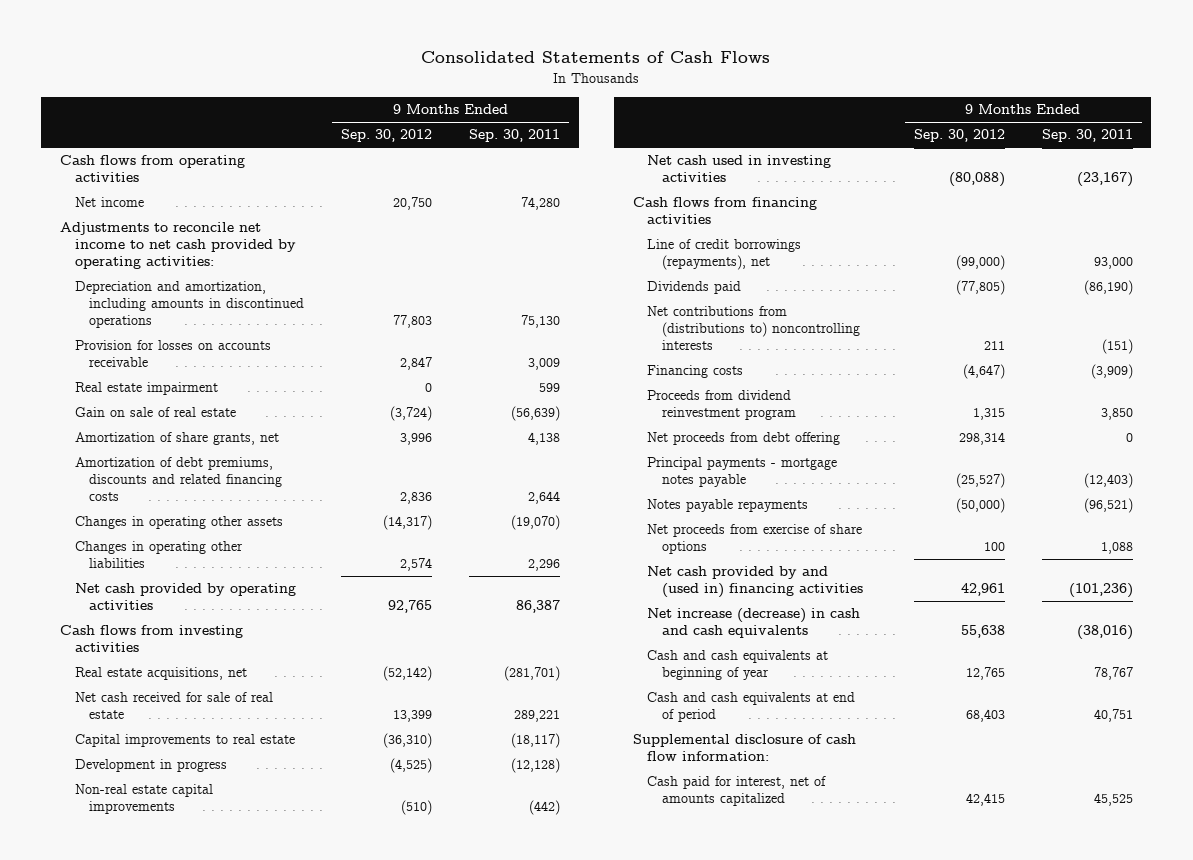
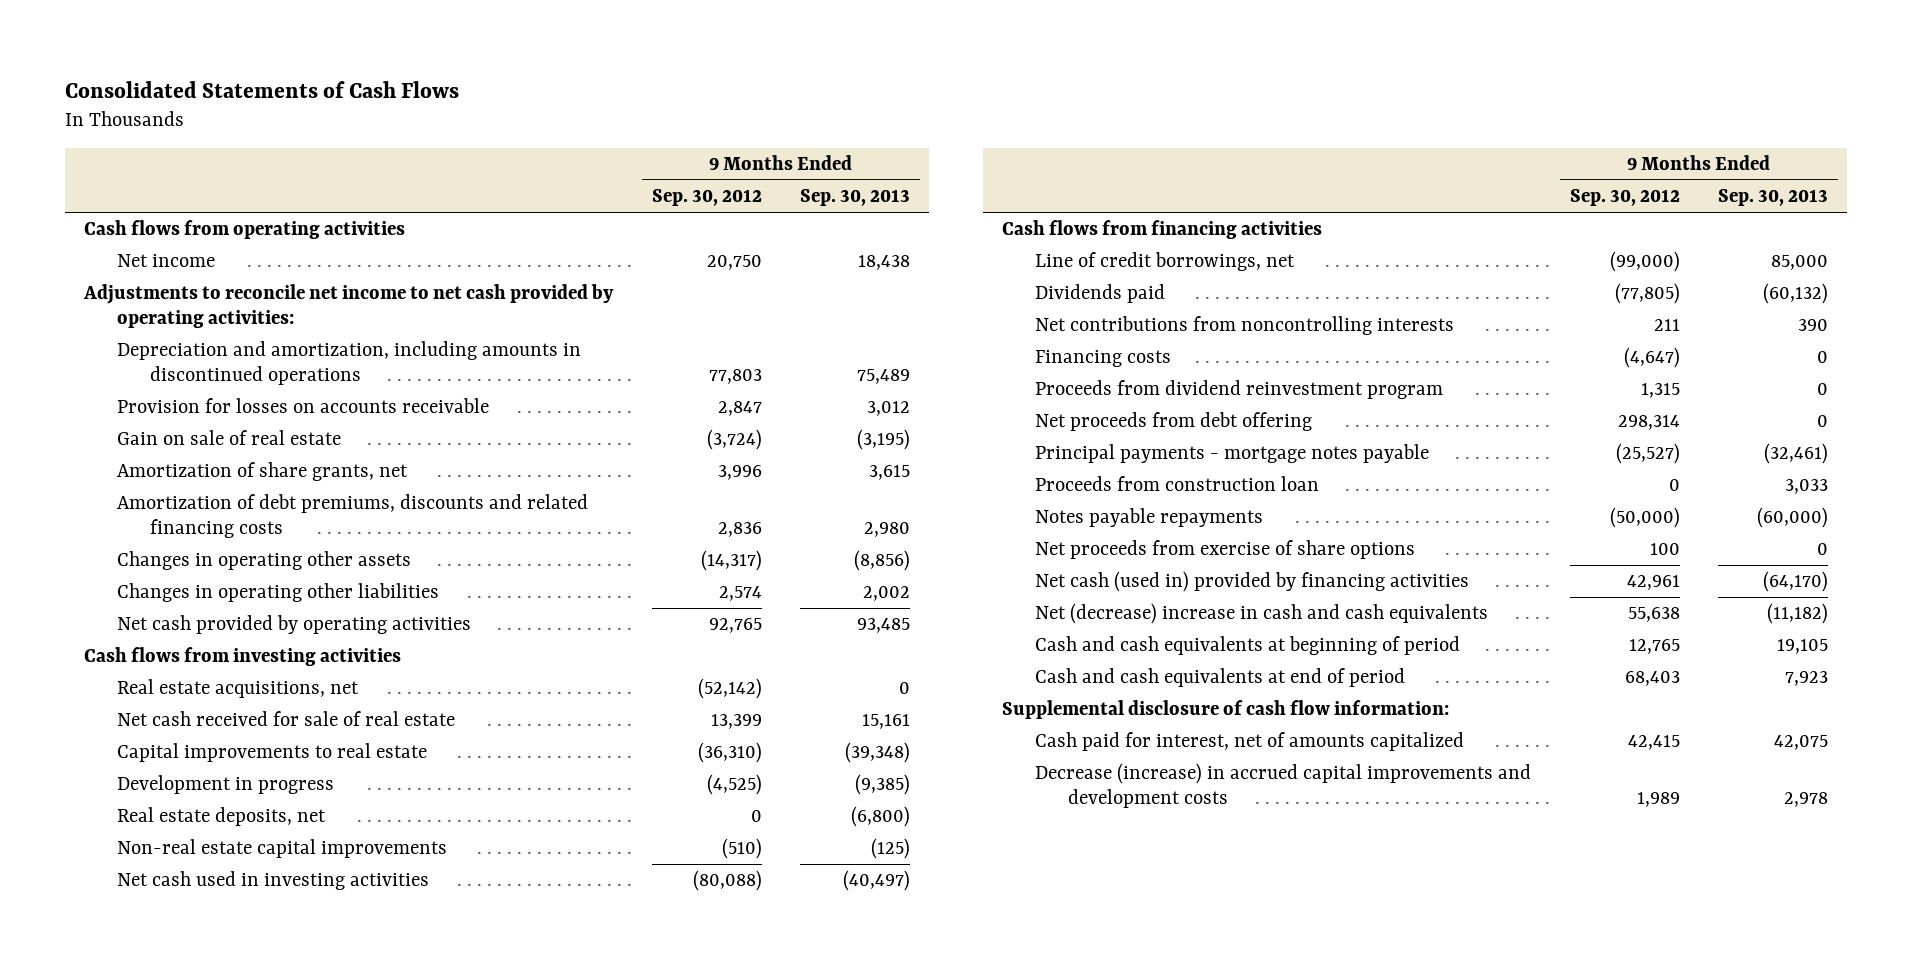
- | 9 Months Ended Sep. 30, 2012 | 9 Months Ended Sep. 30, 2011
+ | 9 Months Ended Sep. 30, 2012 | 9 Months Ended Sep. 30, 2013
- Real estate impairment | 0 | 599
+ Real estate deposits, net | 0 | (6,800)
- Line of credit borrowings (repayments), net | (99,000) | 93,000
+ Line of credit borrowings, net | (99,000) | 85,000
- Net contributions from (distributions to) noncontrolling interests | 211 | (151)
+ Net contributions from noncontrolling interests | 211 | 390
+ Proceeds from construction loan | 0 | 3,033
- Net cash provided by and (used in) financing activities | 42,961 | (101,236)
- Net increase (decrease) in cash and cash equivalents | 55,638 | (38,016)
- Cash and cash equivalents at beginning of year | 12,765 | 78,767
+ Net cash (used in) provided by financing activities | 42,961 | (64,170)
+ Net (decrease) increase in cash and cash equivalents | 55,638 | (11,182)
+ Cash and cash equivalents at beginning of period | 12,765 | 19,105
+ Decrease (increase) in accrued capital improvements and development costs | 1,989 | 2,978

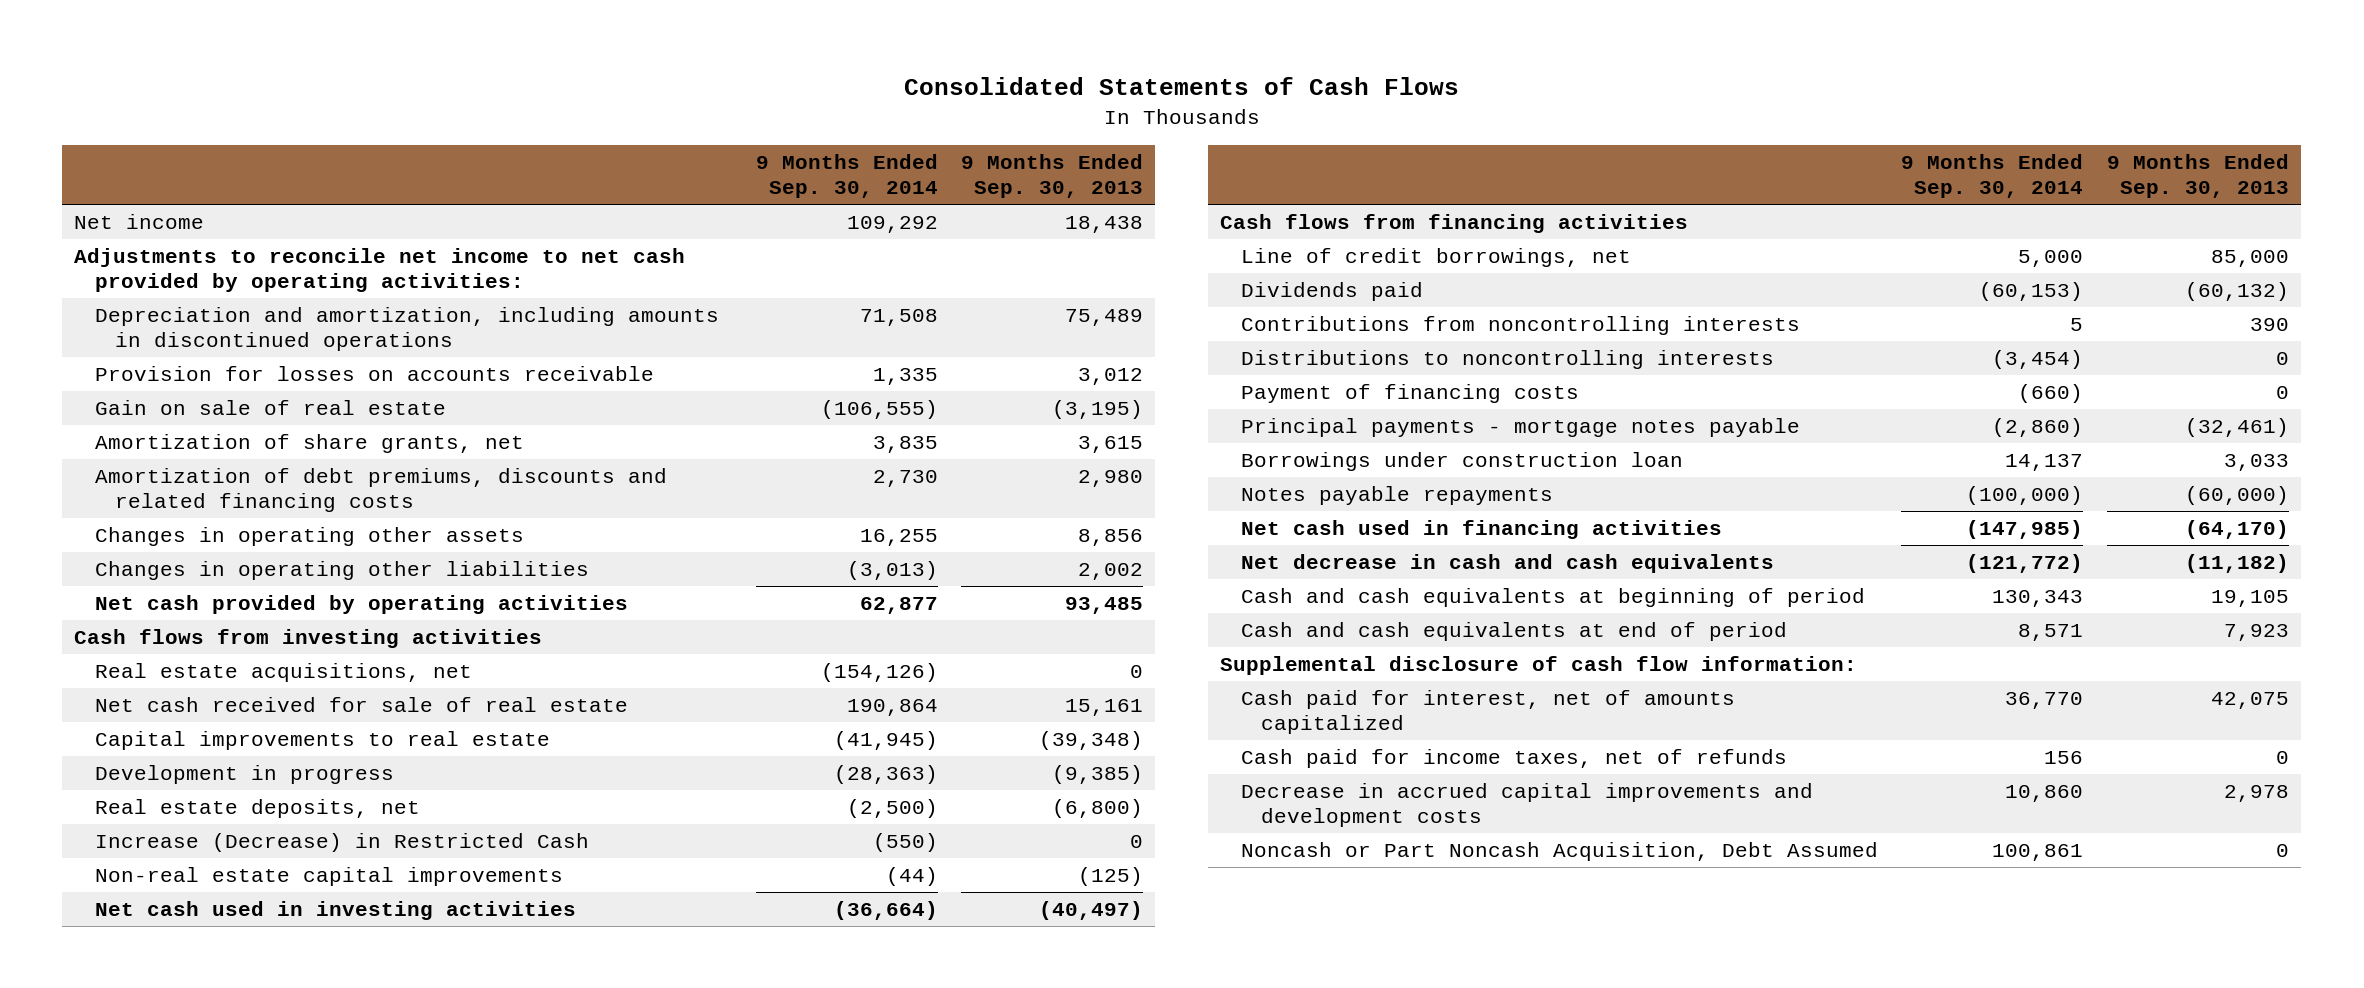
- | 9 Months Ended Sep. 30, 2012 | 9 Months Ended Sep. 30, 2013
+ | 9 Months Ended Sep. 30, 2014 | 9 Months Ended Sep. 30, 2013
- Cash flows from operating activities
- Changes in operating other assets | (14,317) | (8,856)
+ Changes in operating other assets | 16,255 | 8,856
+ Increase (Decrease) in Restricted Cash | (550) | 0
- Net contributions from noncontrolling interests | 211 | 390
- Financing costs | (4,647) | 0
- Proceeds from dividend reinvestment program | 1,315 | 0
- Net proceeds from debt offering | 298,314 | 0
+ Contributions from noncontrolling interests | 5 | 390
+ Distributions to noncontrolling interests | (3,454) | 0
+ Payment of financing costs | (660) | 0
- Proceeds from construction loan | 0 | 3,033
+ Borrowings under construction loan | 14,137 | 3,033
- Net proceeds from exercise of share options | 100 | 0
- Net cash (used in) provided by financing activities | 42,961 | (64,170)
- Net (decrease) increase in cash and cash equivalents | 55,638 | (11,182)
+ Net cash used in financing activities | (147,985) | (64,170)
+ Net decrease in cash and cash equivalents | (121,772) | (11,182)
- Decrease (increase) in accrued capital improvements and development costs | 1,989 | 2,978
+ Cash paid for income taxes, net of refunds | 156 | 0
+ Decrease in accrued capital improvements and development costs | 10,860 | 2,978
+ Noncash or Part Noncash Acquisition, Debt Assumed | 100,861 | 0

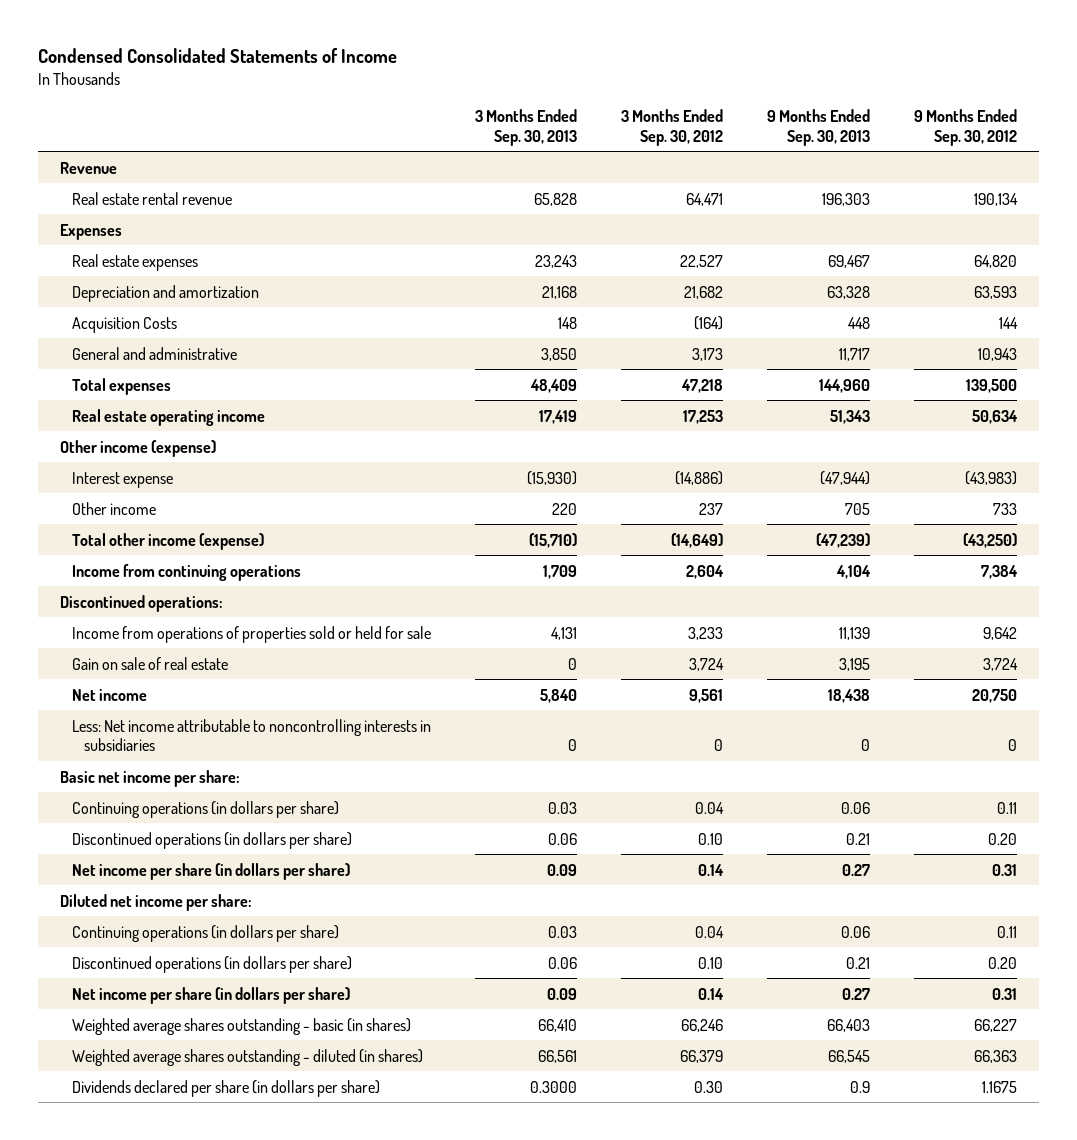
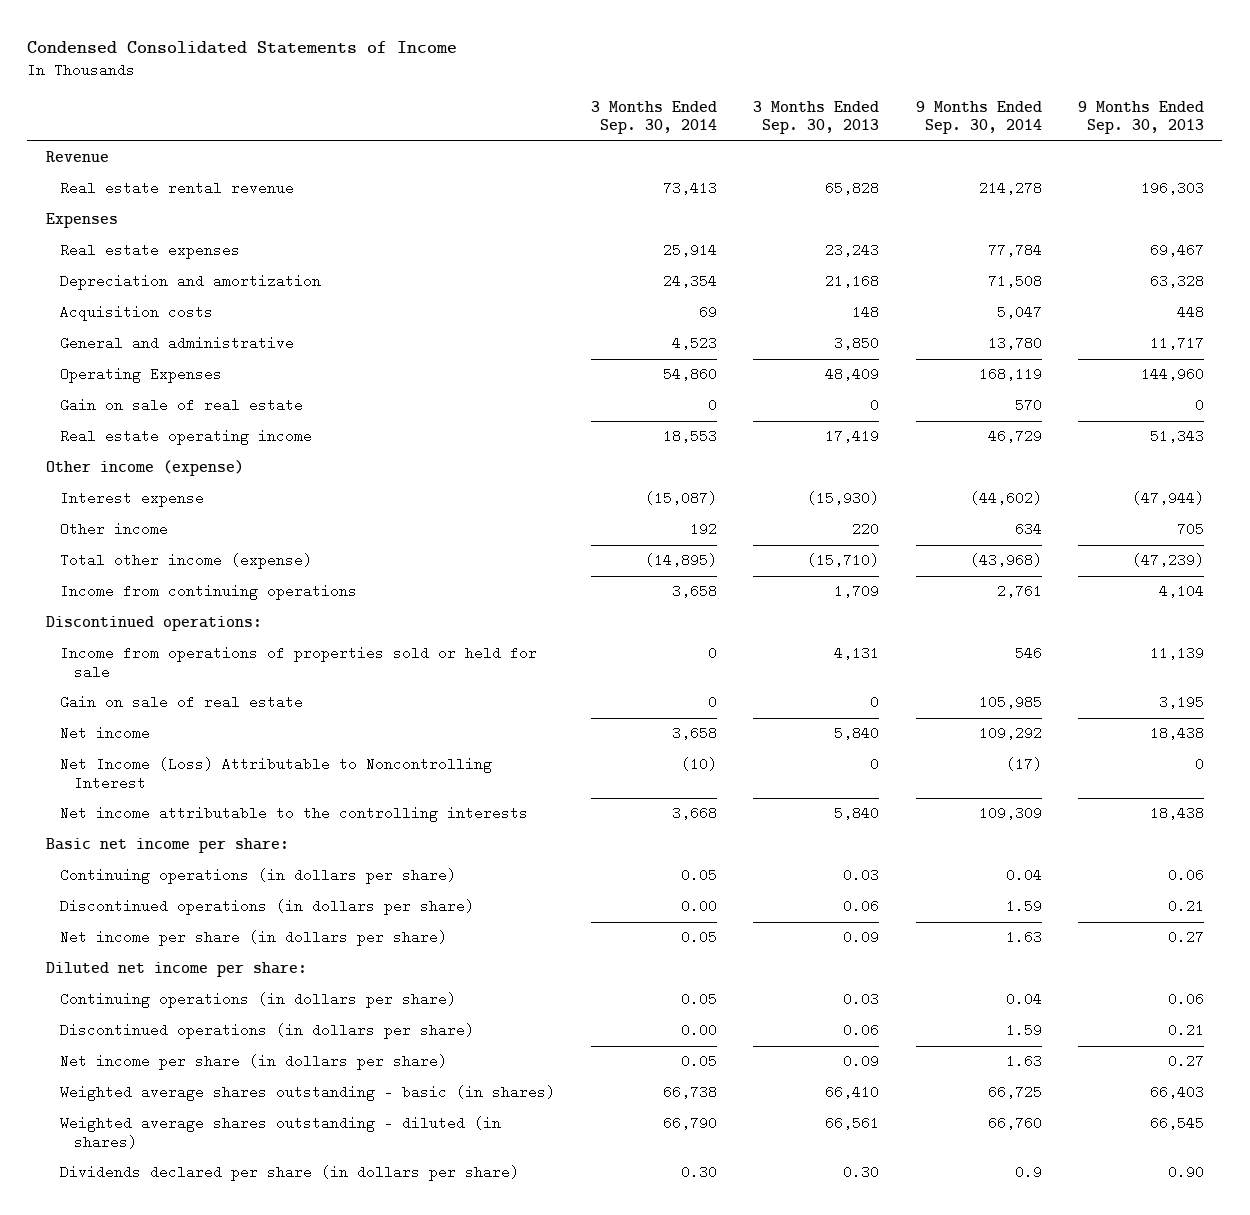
- | 3 Months Ended Sep. 30, 2013 | 3 Months Ended Sep. 30, 2012 | 9 Months Ended Sep. 30, 2013 | 9 Months Ended Sep. 30, 2012
+ | 3 Months Ended Sep. 30, 2014 | 3 Months Ended Sep. 30, 2013 | 9 Months Ended Sep. 30, 2014 | 9 Months Ended Sep. 30, 2013
- Acquisition Costs | 148 | (164) | 448 | 144
+ Acquisition costs | 69 | 148 | 5,047 | 448
- Total expenses | 48,409 | 47,218 | 144,960 | 139,500
+ Operating Expenses | 54,860 | 48,409 | 168,119 | 144,960
+ Gain on sale of real estate | 0 | 0 | 570 | 0
- Less: Net income attributable to noncontrolling interests in subsidiaries | 0 | 0 | 0 | 0
+ Net Income (Loss) Attributable to Noncontrolling Interest | (10) | 0 | (17) | 0
+ Net income attributable to the controlling interests | 3,668 | 5,840 | 109,309 | 18,438
- Dividends declared per share (in dollars per share) | 0.3000 | 0.30 | 0.9 | 1.1675
+ Dividends declared per share (in dollars per share) | 0.30 | 0.30 | 0.9 | 0.90

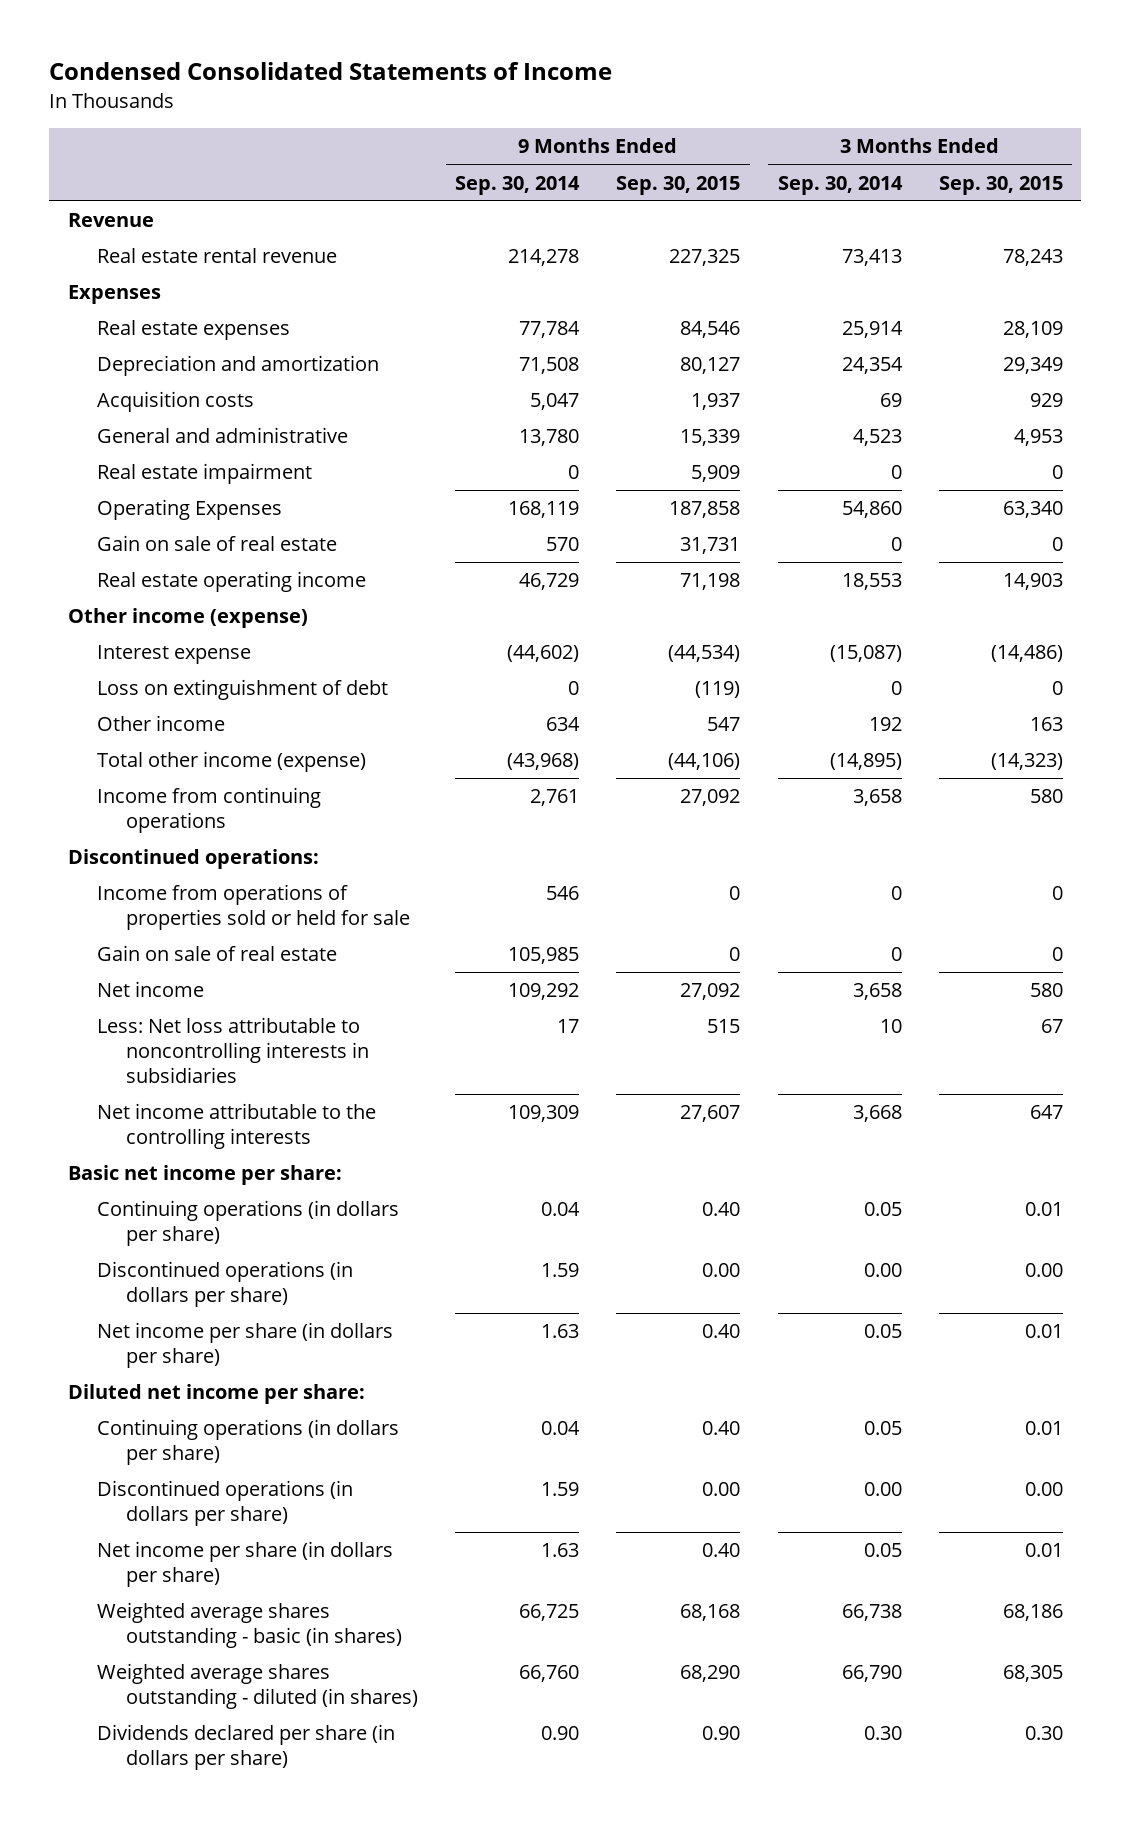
- | 3 Months Ended Sep. 30, 2014 | 3 Months Ended Sep. 30, 2013 | 9 Months Ended Sep. 30, 2014 | 9 Months Ended Sep. 30, 2013
+ | 9 Months Ended Sep. 30, 2014 | 9 Months Ended Sep. 30, 2015 | 3 Months Ended Sep. 30, 2014 | 3 Months Ended Sep. 30, 2015
+ Real estate impairment | 0 | 5,909 | 0 | 0
+ Loss on extinguishment of debt | 0 | (119) | 0 | 0
- Net Income (Loss) Attributable to Noncontrolling Interest | (10) | 0 | (17) | 0
+ Less: Net loss attributable to noncontrolling interests in subsidiaries | 17 | 515 | 10 | 67
- Dividends declared per share (in dollars per share) | 0.30 | 0.30 | 0.9 | 0.90
+ Dividends declared per share (in dollars per share) | 0.90 | 0.90 | 0.30 | 0.30

